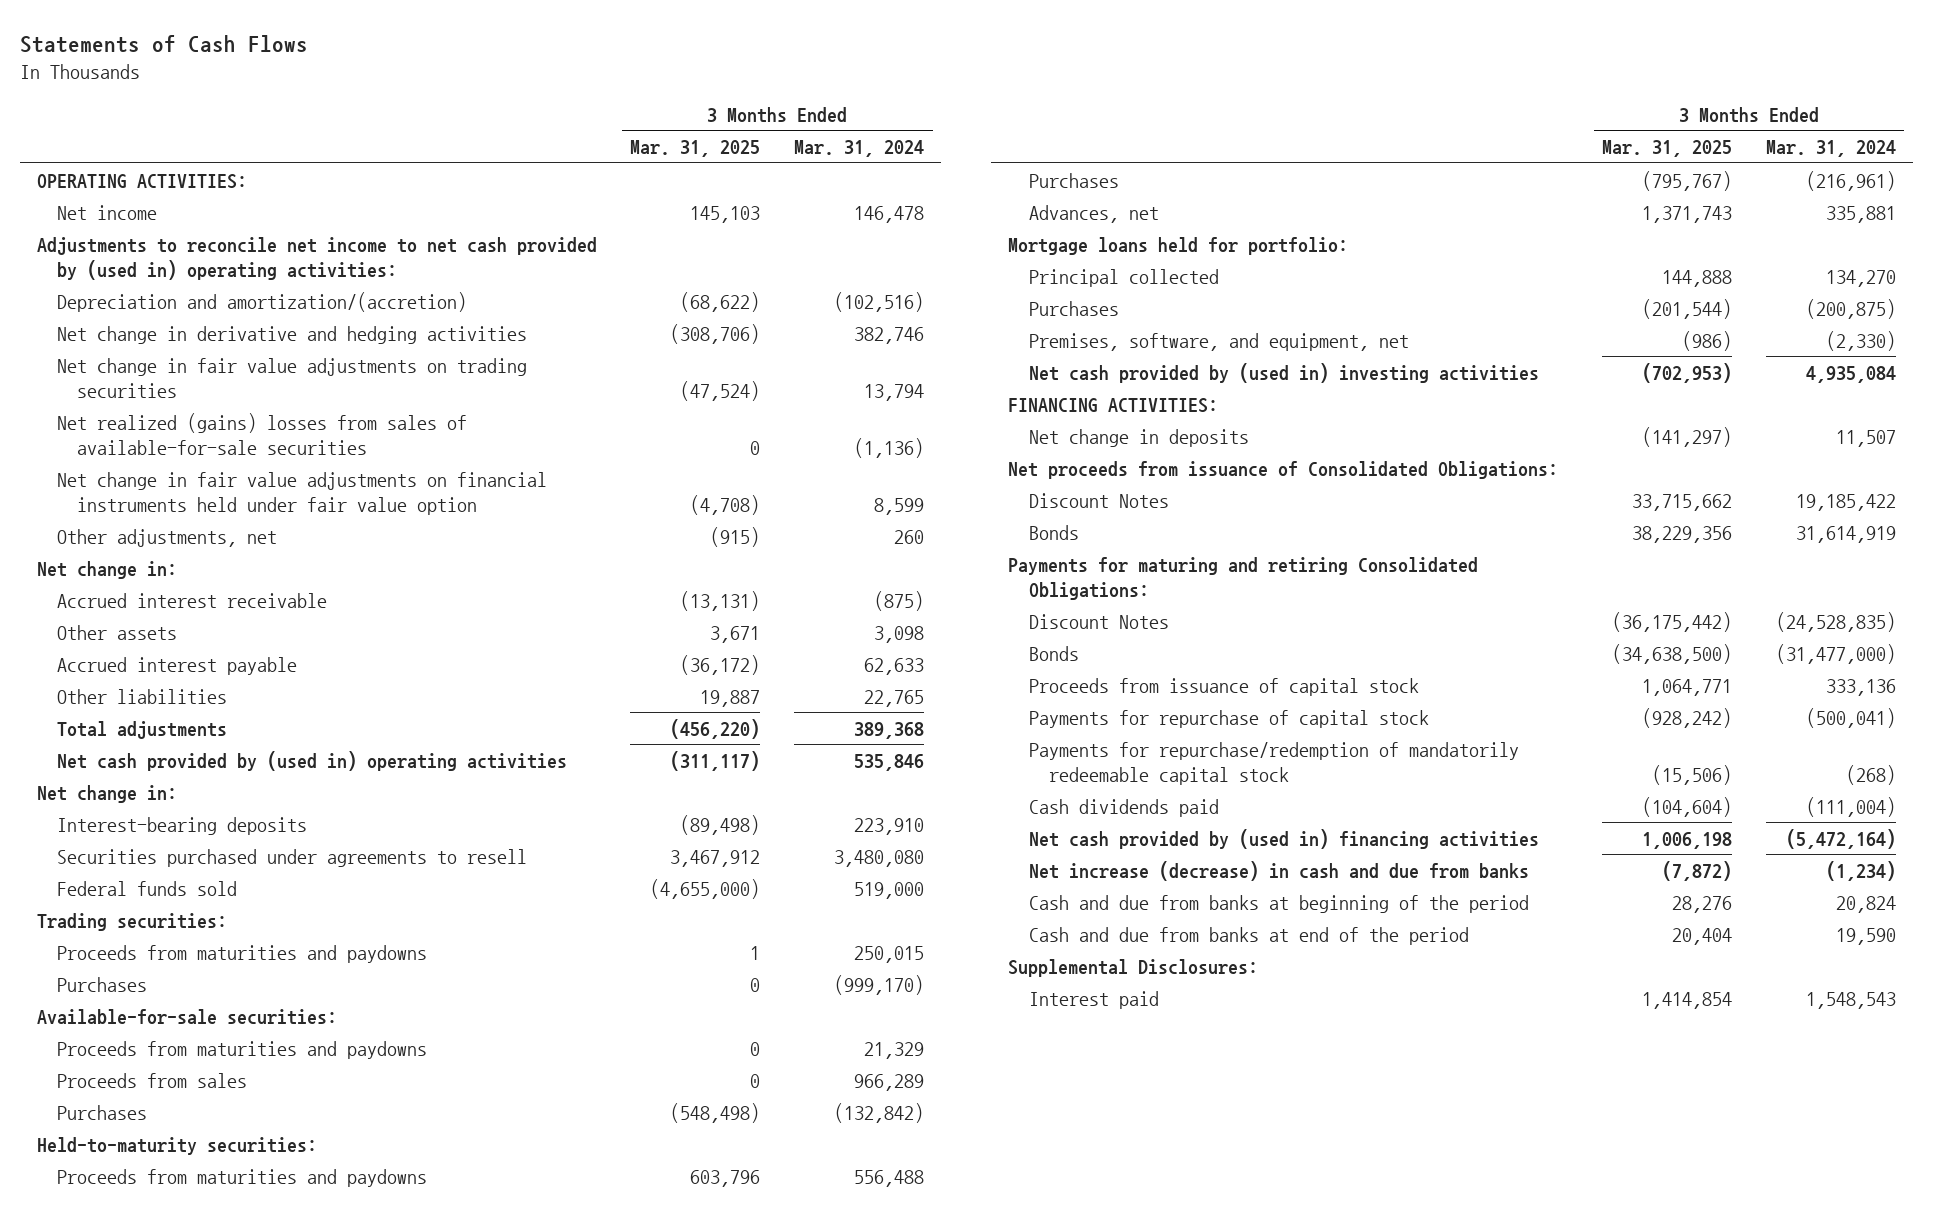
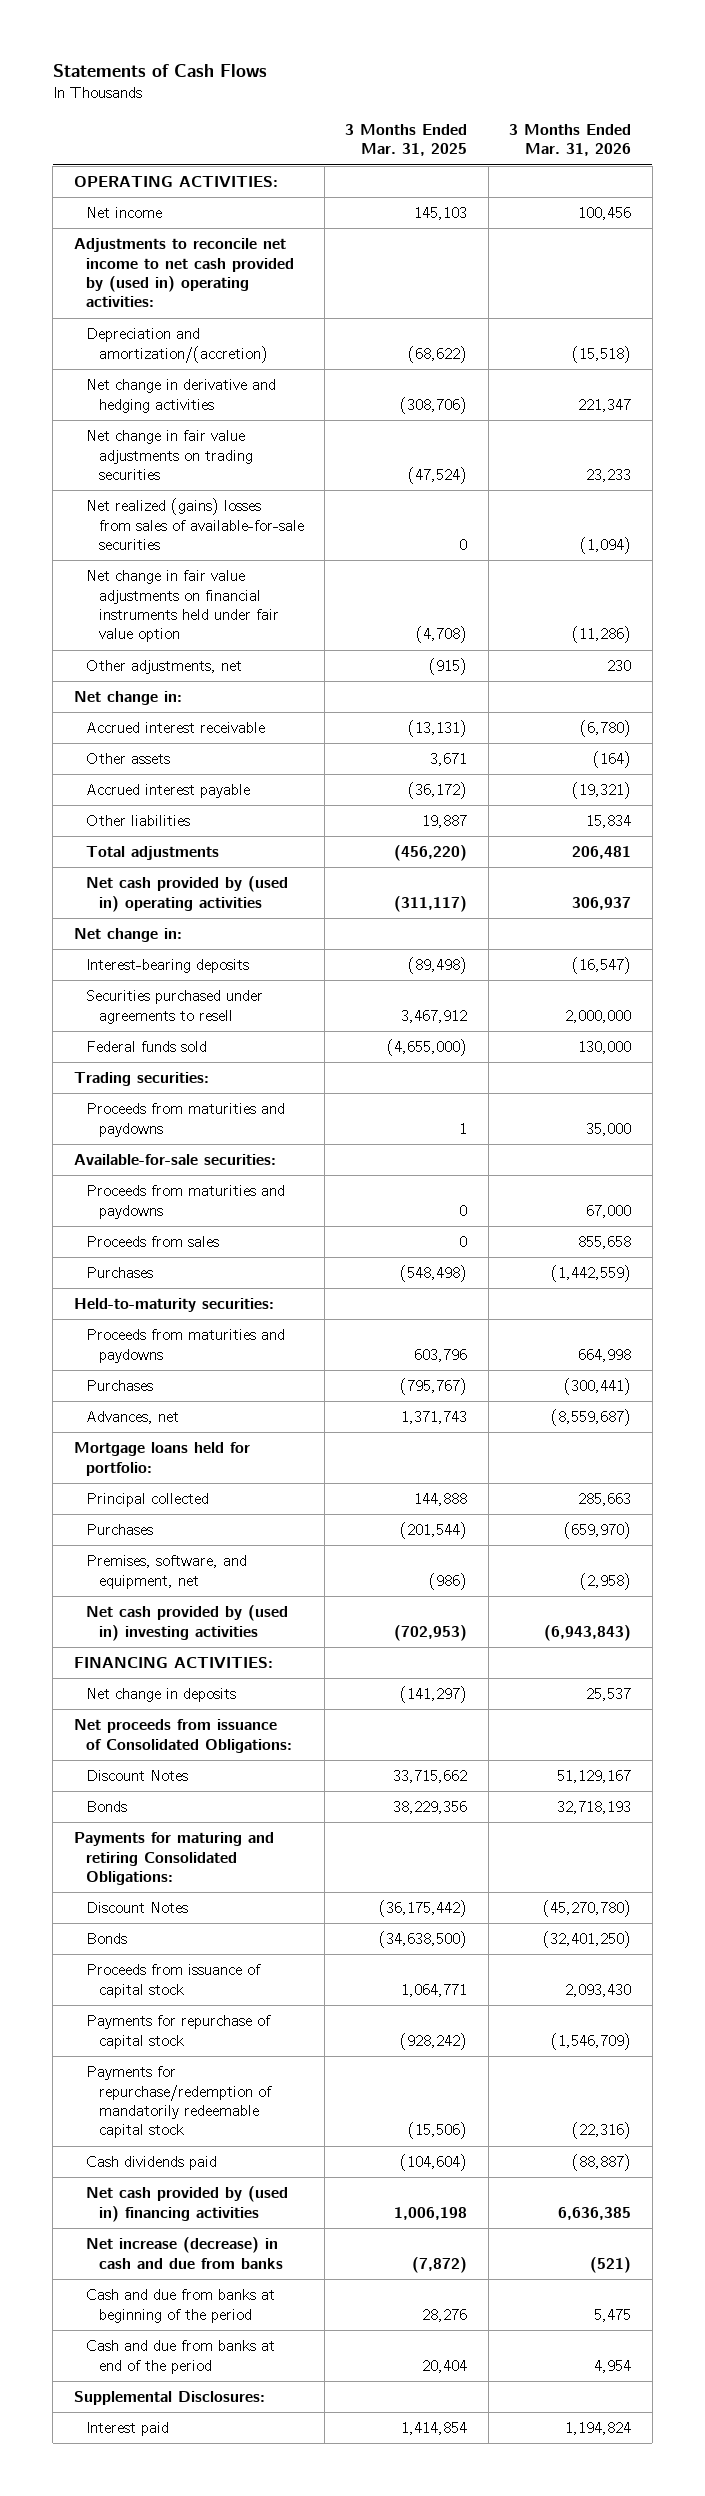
- | 3 Months Ended Mar. 31, 2025 | 3 Months Ended Mar. 31, 2024
+ | 3 Months Ended Mar. 31, 2025 | 3 Months Ended Mar. 31, 2026
- Purchases | 0 | (999,170)

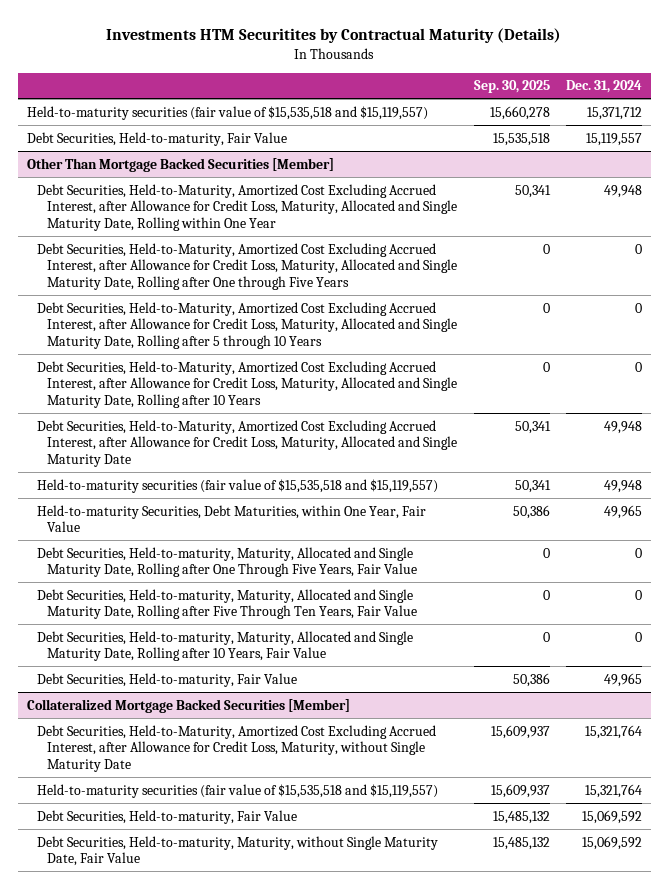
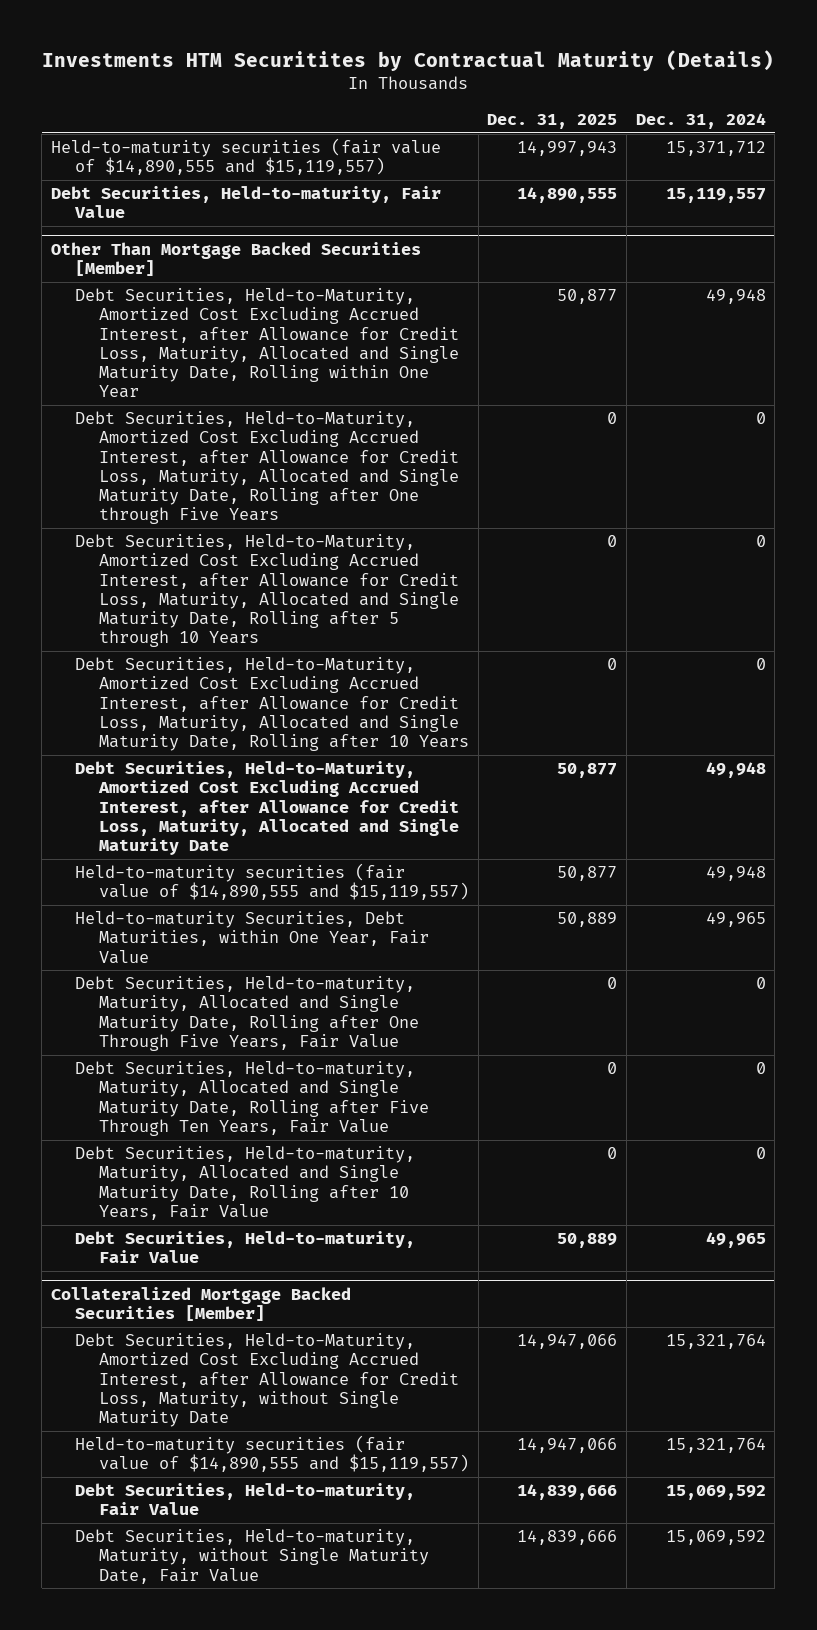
- | Sep. 30, 2025 | Dec. 31, 2024
+ | Dec. 31, 2025 | Dec. 31, 2024
- Held-to-maturity securities (fair value of $15,535,518 and $15,119,557) | 15,660,278 | 15,371,712
+ Held-to-maturity securities (fair value of $14,890,555 and $15,119,557) | 14,997,943 | 15,371,712
@ Other Than Mortgage Backed Securities [Member]
- Held-to-maturity securities (fair value of $15,535,518 and $15,119,557) | 50,341 | 49,948
+ Held-to-maturity securities (fair value of $14,890,555 and $15,119,557) | 50,877 | 49,948
@ Collateralized Mortgage Backed Securities [Member]
- Held-to-maturity securities (fair value of $15,535,518 and $15,119,557) | 15,609,937 | 15,321,764
+ Held-to-maturity securities (fair value of $14,890,555 and $15,119,557) | 14,947,066 | 15,321,764

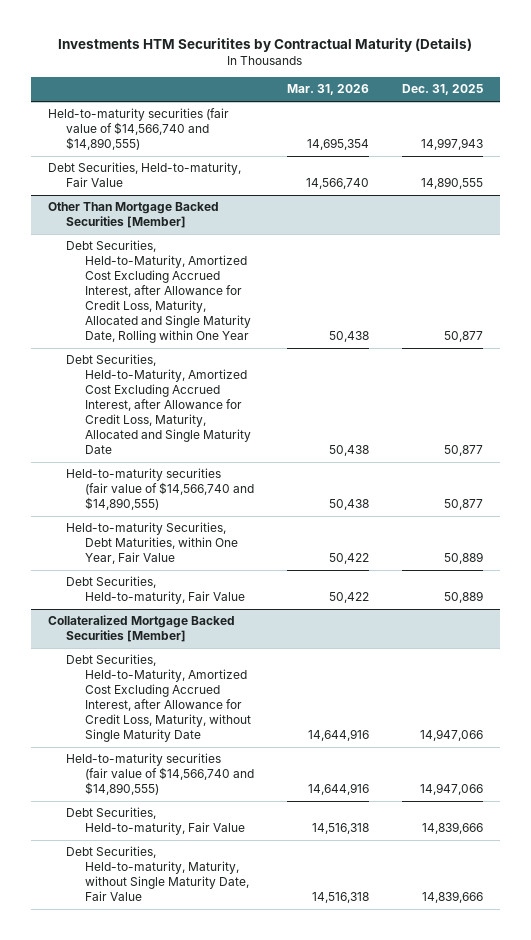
- | Dec. 31, 2025 | Dec. 31, 2024
+ | Mar. 31, 2026 | Dec. 31, 2025
- Held-to-maturity securities (fair value of $14,890,555 and $15,119,557) | 14,997,943 | 15,371,712
+ Held-to-maturity securities (fair value of $14,566,740 and $14,890,555) | 14,695,354 | 14,997,943
@ Other Than Mortgage Backed Securities [Member]
- Debt Securities, Held-to-Maturity, Amortized Cost Excluding Accrued Interest, after Allowance for Credit Loss, Maturity, Allocated and Single Maturity Date, Rolling after One through Five Years | 0 | 0
- Debt Securities, Held-to-Maturity, Amortized Cost Excluding Accrued Interest, after Allowance for Credit Loss, Maturity, Allocated and Single Maturity Date, Rolling after 5 through 10 Years | 0 | 0
- Debt Securities, Held-to-Maturity, Amortized Cost Excluding Accrued Interest, after Allowance for Credit Loss, Maturity, Allocated and Single Maturity Date, Rolling after 10 Years | 0 | 0
- Held-to-maturity securities (fair value of $14,890,555 and $15,119,557) | 50,877 | 49,948
+ Held-to-maturity securities (fair value of $14,566,740 and $14,890,555) | 50,438 | 50,877
- Debt Securities, Held-to-maturity, Maturity, Allocated and Single Maturity Date, Rolling after One Through Five Years, Fair Value | 0 | 0
- Debt Securities, Held-to-maturity, Maturity, Allocated and Single Maturity Date, Rolling after Five Through Ten Years, Fair Value | 0 | 0
- Debt Securities, Held-to-maturity, Maturity, Allocated and Single Maturity Date, Rolling after 10 Years, Fair Value | 0 | 0
@ Collateralized Mortgage Backed Securities [Member]
- Held-to-maturity securities (fair value of $14,890,555 and $15,119,557) | 14,947,066 | 15,321,764
+ Held-to-maturity securities (fair value of $14,566,740 and $14,890,555) | 14,644,916 | 14,947,066

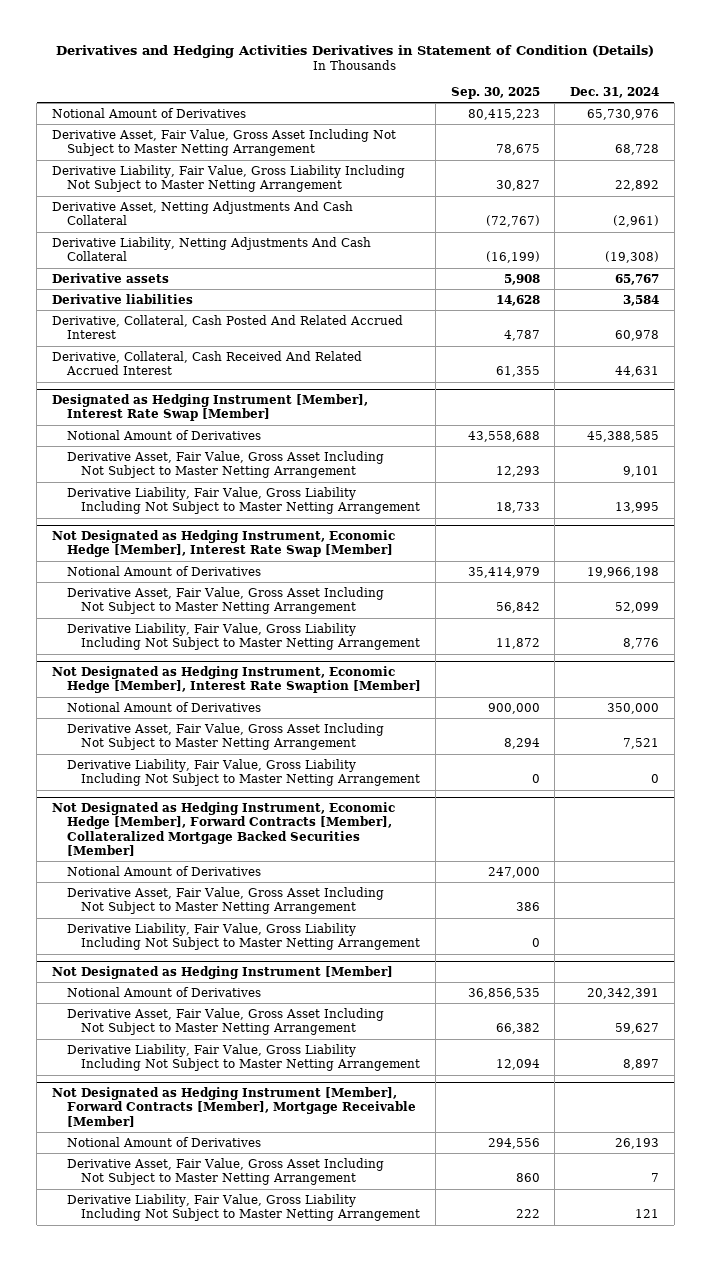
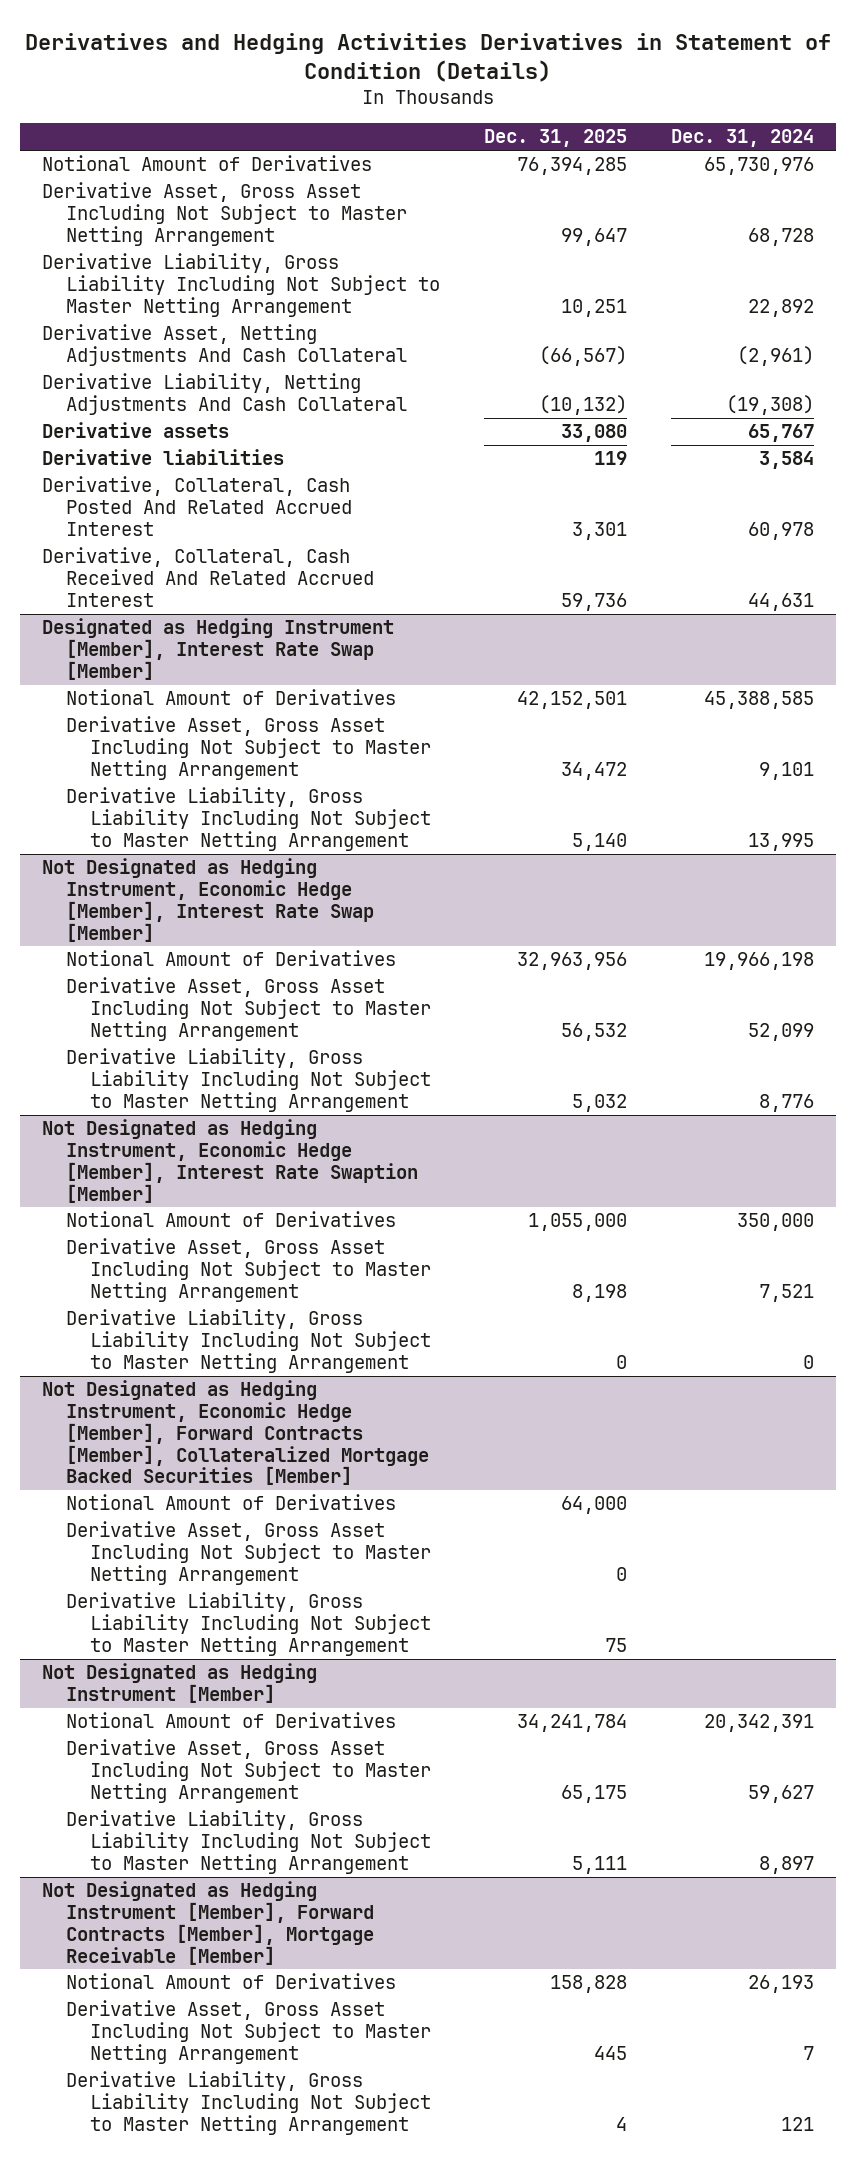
- | Sep. 30, 2025 | Dec. 31, 2024
+ | Dec. 31, 2025 | Dec. 31, 2024
- Derivative Asset, Fair Value, Gross Asset Including Not Subject to Master Netting Arrangement | 78,675 | 68,728
- Derivative Liability, Fair Value, Gross Liability Including Not Subject to Master Netting Arrangement | 30,827 | 22,892
+ Derivative Asset, Gross Asset Including Not Subject to Master Netting Arrangement | 99,647 | 68,728
+ Derivative Liability, Gross Liability Including Not Subject to Master Netting Arrangement | 10,251 | 22,892
@ Designated as Hedging Instrument [Member], Interest Rate Swap [Member]
- Derivative Asset, Fair Value, Gross Asset Including Not Subject to Master Netting Arrangement | 12,293 | 9,101
- Derivative Liability, Fair Value, Gross Liability Including Not Subject to Master Netting Arrangement | 18,733 | 13,995
+ Derivative Asset, Gross Asset Including Not Subject to Master Netting Arrangement | 34,472 | 9,101
+ Derivative Liability, Gross Liability Including Not Subject to Master Netting Arrangement | 5,140 | 13,995
@ Not Designated as Hedging Instrument, Economic Hedge [Member], Interest Rate Swap [Member]
- Derivative Asset, Fair Value, Gross Asset Including Not Subject to Master Netting Arrangement | 56,842 | 52,099
- Derivative Liability, Fair Value, Gross Liability Including Not Subject to Master Netting Arrangement | 11,872 | 8,776
+ Derivative Asset, Gross Asset Including Not Subject to Master Netting Arrangement | 56,532 | 52,099
+ Derivative Liability, Gross Liability Including Not Subject to Master Netting Arrangement | 5,032 | 8,776
@ Not Designated as Hedging Instrument, Economic Hedge [Member], Interest Rate Swaption [Member]
- Derivative Asset, Fair Value, Gross Asset Including Not Subject to Master Netting Arrangement | 8,294 | 7,521
- Derivative Liability, Fair Value, Gross Liability Including Not Subject to Master Netting Arrangement | 0 | 0
+ Derivative Asset, Gross Asset Including Not Subject to Master Netting Arrangement | 8,198 | 7,521
+ Derivative Liability, Gross Liability Including Not Subject to Master Netting Arrangement | 0 | 0
@ Not Designated as Hedging Instrument, Economic Hedge [Member], Forward Contracts [Member], Collateralized Mortgage Backed Securities [Member]
- Derivative Asset, Fair Value, Gross Asset Including Not Subject to Master Netting Arrangement | 386 |
- Derivative Liability, Fair Value, Gross Liability Including Not Subject to Master Netting Arrangement | 0 |
+ Derivative Asset, Gross Asset Including Not Subject to Master Netting Arrangement | 0 |
+ Derivative Liability, Gross Liability Including Not Subject to Master Netting Arrangement | 75 |
@ Not Designated as Hedging Instrument [Member]
- Derivative Asset, Fair Value, Gross Asset Including Not Subject to Master Netting Arrangement | 66,382 | 59,627
- Derivative Liability, Fair Value, Gross Liability Including Not Subject to Master Netting Arrangement | 12,094 | 8,897
+ Derivative Asset, Gross Asset Including Not Subject to Master Netting Arrangement | 65,175 | 59,627
+ Derivative Liability, Gross Liability Including Not Subject to Master Netting Arrangement | 5,111 | 8,897
@ Not Designated as Hedging Instrument [Member], Forward Contracts [Member], Mortgage Receivable [Member]
- Derivative Asset, Fair Value, Gross Asset Including Not Subject to Master Netting Arrangement | 860 | 7
- Derivative Liability, Fair Value, Gross Liability Including Not Subject to Master Netting Arrangement | 222 | 121
+ Derivative Asset, Gross Asset Including Not Subject to Master Netting Arrangement | 445 | 7
+ Derivative Liability, Gross Liability Including Not Subject to Master Netting Arrangement | 4 | 121

